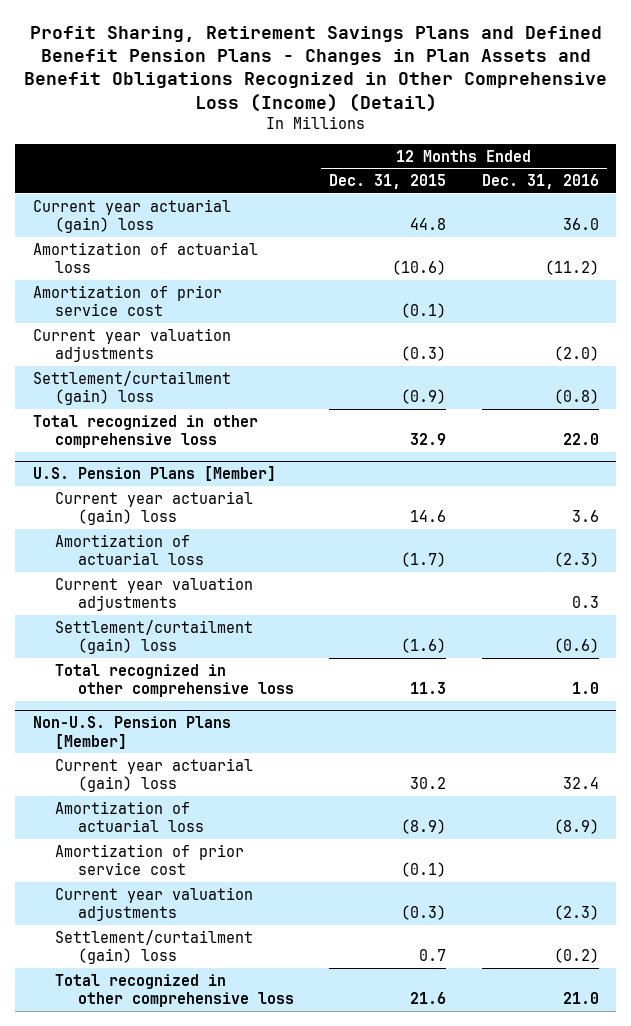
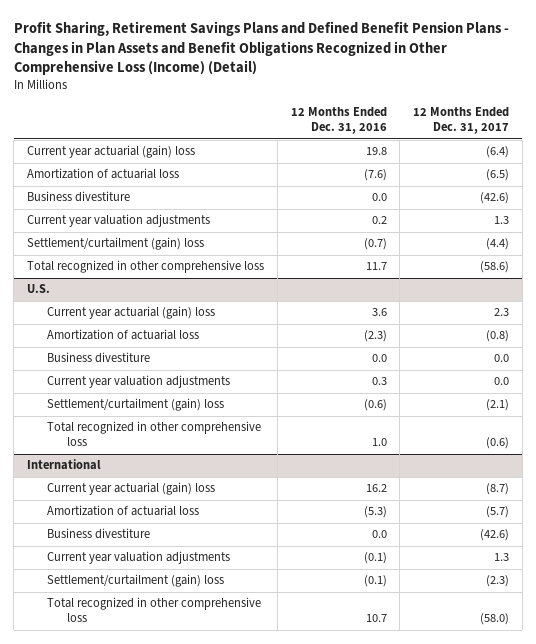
- | 12 Months Ended Dec. 31, 2015 | 12 Months Ended Dec. 31, 2016
+ | 12 Months Ended Dec. 31, 2016 | 12 Months Ended Dec. 31, 2017
- Current year actuarial (gain) loss | 44.8 | 36.0
- Amortization of actuarial loss | (10.6) | (11.2)
- Amortization of prior service cost | (0.1) |
- Current year valuation adjustments | (0.3) | (2.0)
- Settlement/curtailment (gain) loss | (0.9) | (0.8)
- Total recognized in other comprehensive loss | 32.9 | 22.0
- U.S. Pension Plans [Member]
+ Current year actuarial (gain) loss | 19.8 | (6.4)
+ Amortization of actuarial loss | (7.6) | (6.5)
+ Business divestiture | 0.0 | (42.6)
+ Current year valuation adjustments | 0.2 | 1.3
+ Settlement/curtailment (gain) loss | (0.7) | (4.4)
+ Total recognized in other comprehensive loss | 11.7 | (58.6)
+ U.S.
+ Business divestiture | 0.0 | 0.0
- Non-U.S. Pension Plans [Member]
- Current year actuarial (gain) loss | 30.2 | 32.4
- Amortization of actuarial loss | (8.9) | (8.9)
- Amortization of prior service cost | (0.1) |
- Current year valuation adjustments | (0.3) | (2.3)
- Settlement/curtailment (gain) loss | 0.7 | (0.2)
- Total recognized in other comprehensive loss | 21.6 | 21.0
+ International
+ Current year actuarial (gain) loss | 16.2 | (8.7)
+ Amortization of actuarial loss | (5.3) | (5.7)
+ Business divestiture | 0.0 | (42.6)
+ Current year valuation adjustments | (0.1) | 1.3
+ Settlement/curtailment (gain) loss | (0.1) | (2.3)
+ Total recognized in other comprehensive loss | 10.7 | (58.0)

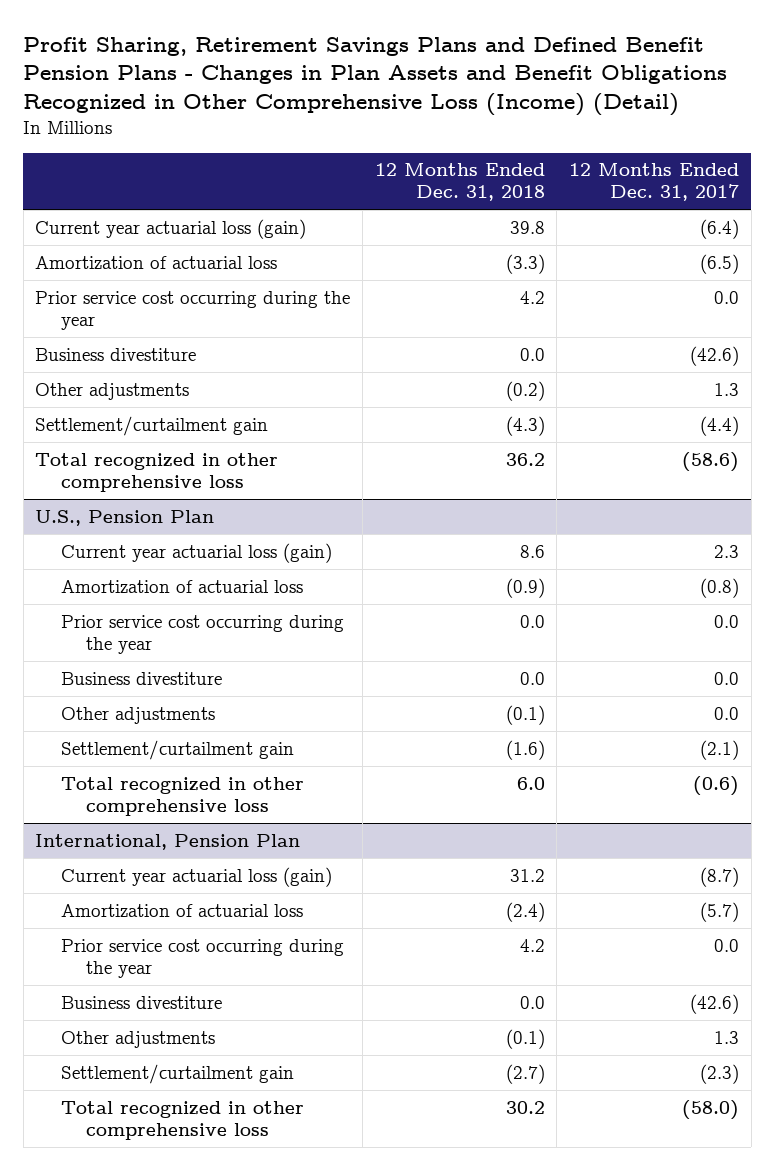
- | 12 Months Ended Dec. 31, 2016 | 12 Months Ended Dec. 31, 2017
+ | 12 Months Ended Dec. 31, 2018 | 12 Months Ended Dec. 31, 2017
- Current year actuarial (gain) loss | 19.8 | (6.4)
+ Current year actuarial loss (gain) | 39.8 | (6.4)
+ Prior service cost occurring during the year | 4.2 | 0.0
- Current year valuation adjustments | 0.2 | 1.3
- Settlement/curtailment (gain) loss | (0.7) | (4.4)
+ Other adjustments | (0.2) | 1.3
+ Settlement/curtailment gain | (4.3) | (4.4)
- U.S.
- Current year actuarial (gain) loss | 3.6 | 2.3
+ U.S., Pension Plan
+ Current year actuarial loss (gain) | 8.6 | 2.3
+ Prior service cost occurring during the year | 0.0 | 0.0
- Current year valuation adjustments | 0.3 | 0.0
- Settlement/curtailment (gain) loss | (0.6) | (2.1)
+ Other adjustments | (0.1) | 0.0
+ Settlement/curtailment gain | (1.6) | (2.1)
- International
- Current year actuarial (gain) loss | 16.2 | (8.7)
+ International, Pension Plan
+ Current year actuarial loss (gain) | 31.2 | (8.7)
+ Prior service cost occurring during the year | 4.2 | 0.0
- Current year valuation adjustments | (0.1) | 1.3
- Settlement/curtailment (gain) loss | (0.1) | (2.3)
+ Other adjustments | (0.1) | 1.3
+ Settlement/curtailment gain | (2.7) | (2.3)

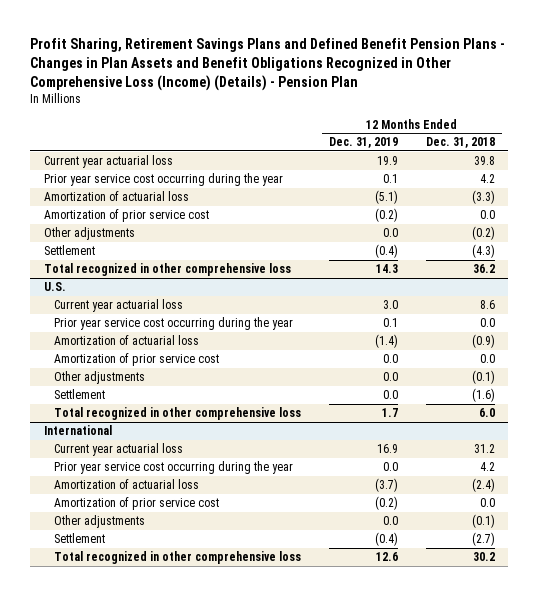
- Profit Sharing, Retirement Savings Plans and Defined Benefit Pension Plans - Changes in Plan Assets and Benefit Obligations Recognized in Other Comprehensive Loss (Income) (Detail)
+ Profit Sharing, Retirement Savings Plans and Defined Benefit Pension Plans - Changes in Plan Assets and Benefit Obligations Recognized in Other Comprehensive Loss (Income) (Details) - Pension Plan
- | 12 Months Ended Dec. 31, 2018 | 12 Months Ended Dec. 31, 2017
+ | 12 Months Ended Dec. 31, 2019 | 12 Months Ended Dec. 31, 2018
- Current year actuarial loss (gain) | 39.8 | (6.4)
+ Current year actuarial loss | 19.9 | 39.8
+ Prior year service cost occurring during the year | 0.1 | 4.2
- Prior service cost occurring during the year | 4.2 | 0.0
- Business divestiture | 0.0 | (42.6)
+ Amortization of prior service cost | (0.2) | 0.0
- Settlement/curtailment gain | (4.3) | (4.4)
+ Settlement | (0.4) | (4.3)
- U.S., Pension Plan
- Current year actuarial loss (gain) | 8.6 | 2.3
+ U.S.
+ Current year actuarial loss | 3.0 | 8.6
+ Prior year service cost occurring during the year | 0.1 | 0.0
- Prior service cost occurring during the year | 0.0 | 0.0
- Business divestiture | 0.0 | 0.0
+ Amortization of prior service cost | 0.0 | 0.0
- Settlement/curtailment gain | (1.6) | (2.1)
+ Settlement | 0.0 | (1.6)
- International, Pension Plan
- Current year actuarial loss (gain) | 31.2 | (8.7)
+ International
+ Current year actuarial loss | 16.9 | 31.2
+ Prior year service cost occurring during the year | 0.0 | 4.2
- Prior service cost occurring during the year | 4.2 | 0.0
- Business divestiture | 0.0 | (42.6)
+ Amortization of prior service cost | (0.2) | 0.0
- Settlement/curtailment gain | (2.7) | (2.3)
+ Settlement | (0.4) | (2.7)

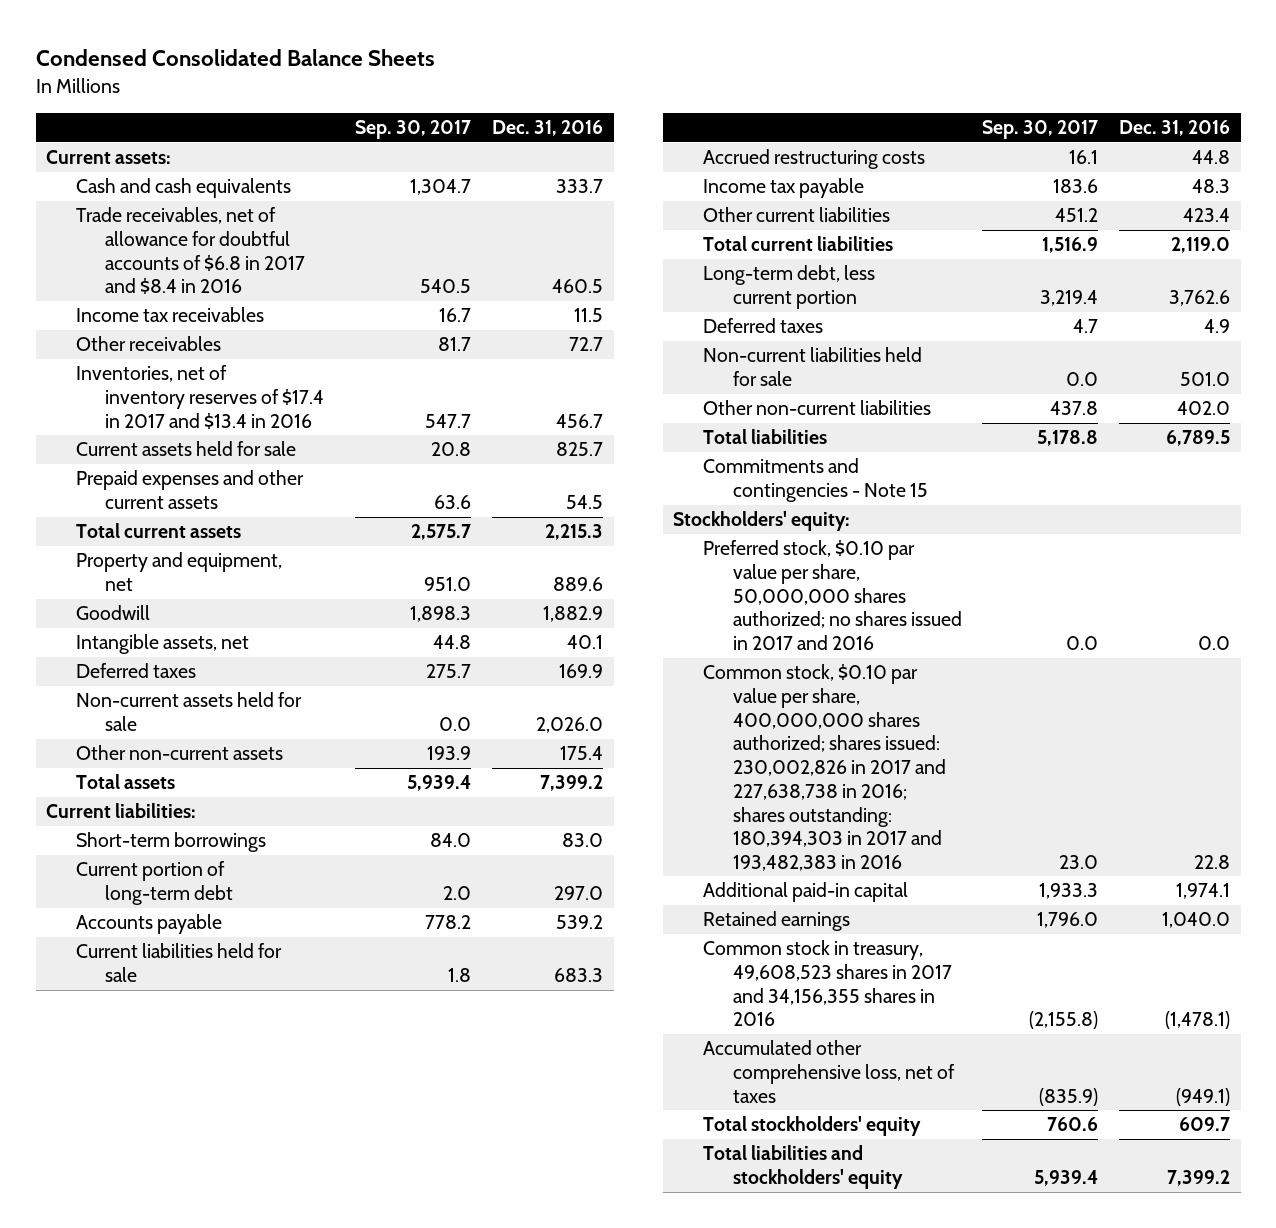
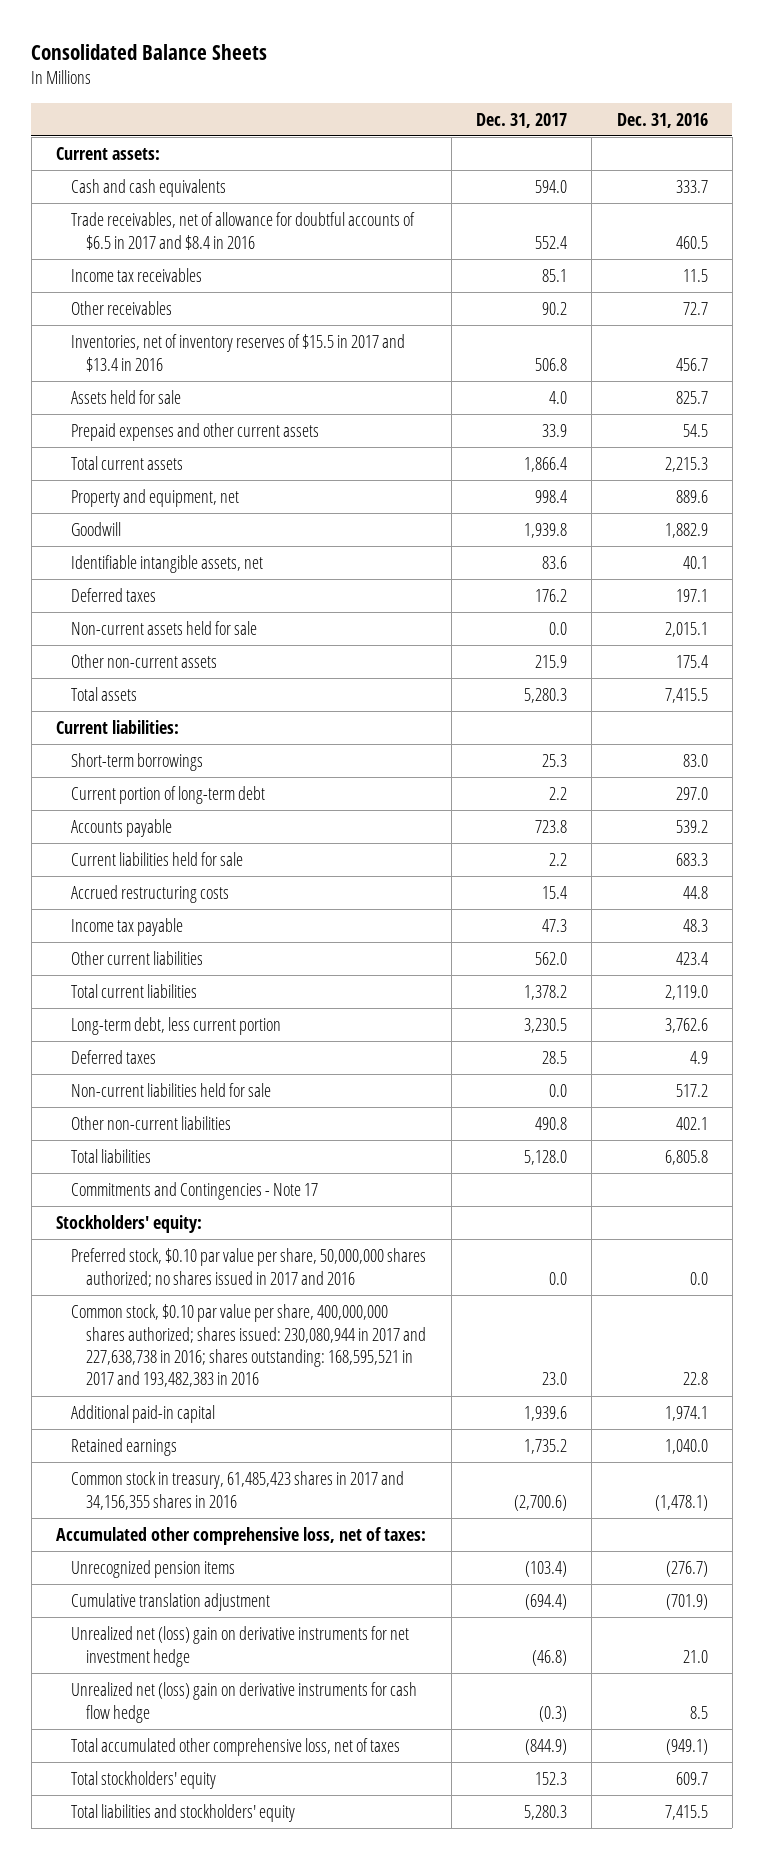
- Condensed Consolidated Balance Sheets
+ Consolidated Balance Sheets
- | Sep. 30, 2017 | Dec. 31, 2016
+ | Dec. 31, 2017 | Dec. 31, 2016
- Trade receivables, net of allowance for doubtful accounts of $6.8 in 2017 and $8.4 in 2016 | 540.5 | 460.5
+ Trade receivables, net of allowance for doubtful accounts of $6.5 in 2017 and $8.4 in 2016 | 552.4 | 460.5
- Inventories, net of inventory reserves of $17.4 in 2017 and $13.4 in 2016 | 547.7 | 456.7
- Current assets held for sale | 20.8 | 825.7
+ Inventories, net of inventory reserves of $15.5 in 2017 and $13.4 in 2016 | 506.8 | 456.7
+ Assets held for sale | 4.0 | 825.7
- Intangible assets, net | 44.8 | 40.1
- Deferred taxes | 275.7 | 169.9
- Non-current assets held for sale | 0.0 | 2,026.0
+ Identifiable intangible assets, net | 83.6 | 40.1
+ Deferred taxes | 176.2 | 197.1
+ Non-current assets held for sale | 0.0 | 2,015.1
- Total assets | 5,939.4 | 7,399.2
+ Total assets | 5,280.3 | 7,415.5
- Non-current liabilities held for sale | 0.0 | 501.0
- Other non-current liabilities | 437.8 | 402.0
- Total liabilities | 5,178.8 | 6,789.5
- Commitments and contingencies - Note 15
+ Non-current liabilities held for sale | 0.0 | 517.2
+ Other non-current liabilities | 490.8 | 402.1
+ Total liabilities | 5,128.0 | 6,805.8
+ Commitments and Contingencies - Note 17
- Common stock, $0.10 par value per share, 400,000,000 shares authorized; shares issued: 230,002,826 in 2017 and 227,638,738 in 2016; shares outstanding: 180,394,303 in 2017 and 193,482,383 in 2016 | 23.0 | 22.8
+ Common stock, $0.10 par value per share, 400,000,000 shares authorized; shares issued: 230,080,944 in 2017 and 227,638,738 in 2016; shares outstanding: 168,595,521 in 2017 and 193,482,383 in 2016 | 23.0 | 22.8
- Common stock in treasury, 49,608,523 shares in 2017 and 34,156,355 shares in 2016 | (2,155.8) | (1,478.1)
- Accumulated other comprehensive loss, net of taxes | (835.9) | (949.1)
+ Common stock in treasury, 61,485,423 shares in 2017 and 34,156,355 shares in 2016 | (2,700.6) | (1,478.1)
+ Accumulated other comprehensive loss, net of taxes:
+ Unrecognized pension items | (103.4) | (276.7)
+ Cumulative translation adjustment | (694.4) | (701.9)
+ Unrealized net (loss) gain on derivative instruments for net investment hedge | (46.8) | 21.0
+ Unrealized net (loss) gain on derivative instruments for cash flow hedge | (0.3) | 8.5
+ Total accumulated other comprehensive loss, net of taxes | (844.9) | (949.1)
- Total liabilities and stockholders' equity | 5,939.4 | 7,399.2
+ Total liabilities and stockholders' equity | 5,280.3 | 7,415.5

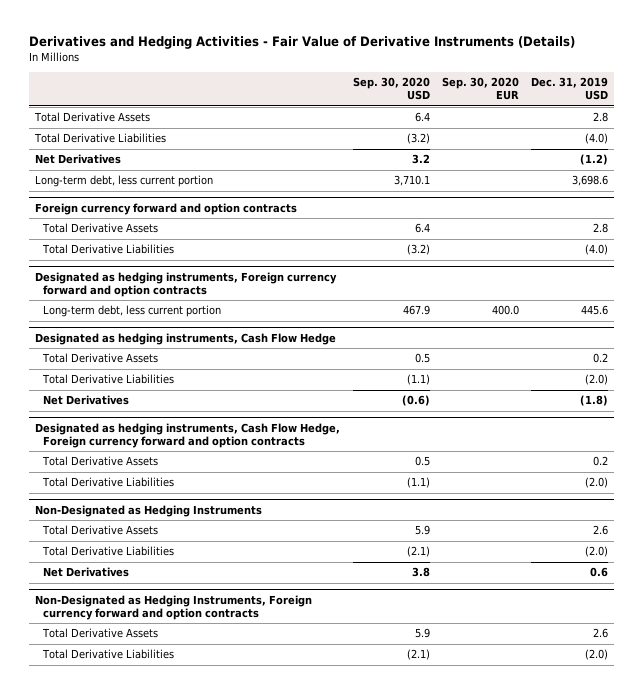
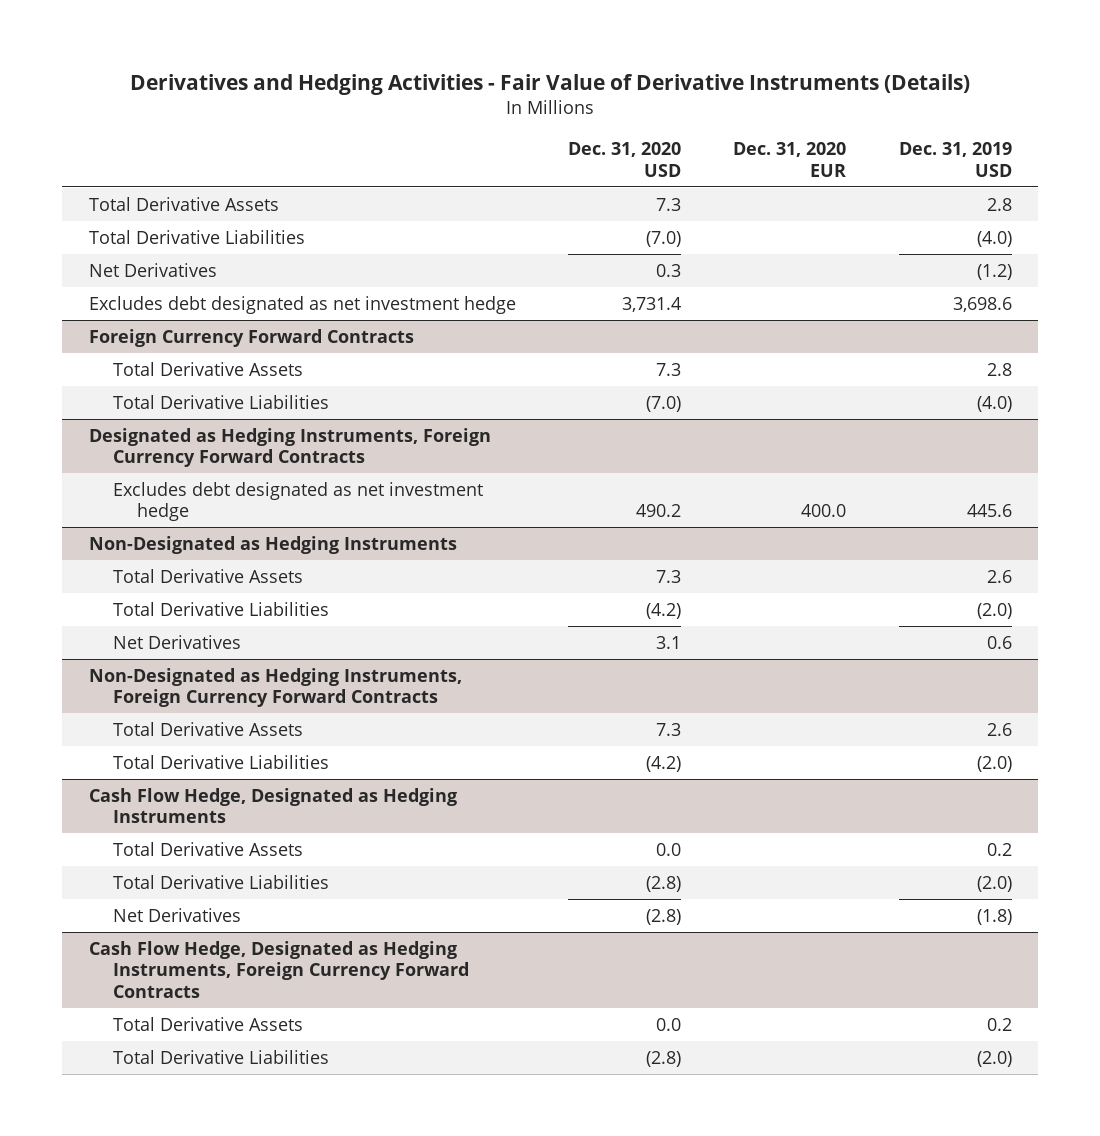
- | Sep. 30, 2020 USD | Sep. 30, 2020 EUR | Dec. 31, 2019 USD
+ | Dec. 31, 2020 USD | Dec. 31, 2020 EUR | Dec. 31, 2019 USD
- Long-term debt, less current portion | 3,710.1 | | 3,698.6
- Foreign currency forward and option contracts
+ Excludes debt designated as net investment hedge | 3,731.4 | | 3,698.6
+ Foreign Currency Forward Contracts
- Designated as hedging instruments, Foreign currency forward and option contracts
- Long-term debt, less current portion | 467.9 | 400.0 | 445.6
- Designated as hedging instruments, Cash Flow Hedge
- Total Derivative Assets | 0.5 | | 0.2
- Total Derivative Liabilities | (1.1) | | (2.0)
- Net Derivatives | (0.6) | | (1.8)
- Designated as hedging instruments, Cash Flow Hedge, Foreign currency forward and option contracts
- Total Derivative Assets | 0.5 | | 0.2
- Total Derivative Liabilities | (1.1) | | (2.0)
+ Designated as Hedging Instruments, Foreign Currency Forward Contracts
+ Excludes debt designated as net investment hedge | 490.2 | 400.0 | 445.6
- Non-Designated as Hedging Instruments, Foreign currency forward and option contracts
+ Non-Designated as Hedging Instruments, Foreign Currency Forward Contracts
+ Cash Flow Hedge, Designated as Hedging Instruments
+ Total Derivative Assets | 0.0 | | 0.2
+ Total Derivative Liabilities | (2.8) | | (2.0)
+ Net Derivatives | (2.8) | | (1.8)
+ Cash Flow Hedge, Designated as Hedging Instruments, Foreign Currency Forward Contracts
+ Total Derivative Assets | 0.0 | | 0.2
+ Total Derivative Liabilities | (2.8) | | (2.0)

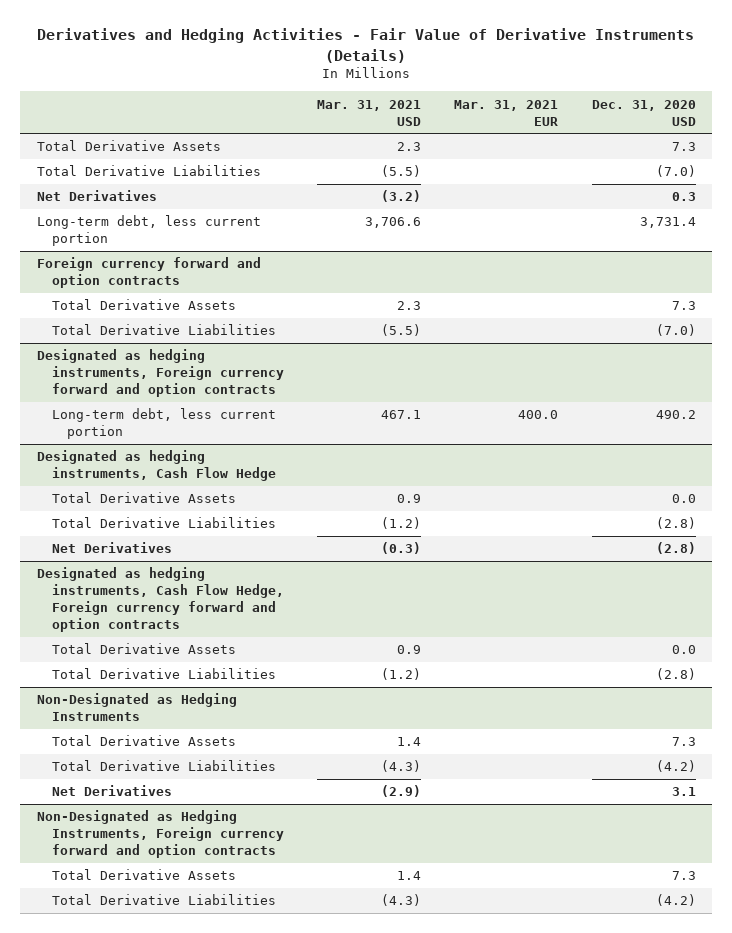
- | Dec. 31, 2020 USD | Dec. 31, 2020 EUR | Dec. 31, 2019 USD
+ | Mar. 31, 2021 USD | Mar. 31, 2021 EUR | Dec. 31, 2020 USD
- Excludes debt designated as net investment hedge | 3,731.4 | | 3,698.6
- Foreign Currency Forward Contracts
+ Long-term debt, less current portion | 3,706.6 | | 3,731.4
+ Foreign currency forward and option contracts
- Designated as Hedging Instruments, Foreign Currency Forward Contracts
- Excludes debt designated as net investment hedge | 490.2 | 400.0 | 445.6
+ Designated as hedging instruments, Foreign currency forward and option contracts
+ Long-term debt, less current portion | 467.1 | 400.0 | 490.2
+ Designated as hedging instruments, Cash Flow Hedge
+ Total Derivative Assets | 0.9 | | 0.0
+ Total Derivative Liabilities | (1.2) | | (2.8)
+ Net Derivatives | (0.3) | | (2.8)
+ Designated as hedging instruments, Cash Flow Hedge, Foreign currency forward and option contracts
+ Total Derivative Assets | 0.9 | | 0.0
+ Total Derivative Liabilities | (1.2) | | (2.8)
- Non-Designated as Hedging Instruments, Foreign Currency Forward Contracts
+ Non-Designated as Hedging Instruments, Foreign currency forward and option contracts
- Cash Flow Hedge, Designated as Hedging Instruments
- Total Derivative Assets | 0.0 | | 0.2
- Total Derivative Liabilities | (2.8) | | (2.0)
- Net Derivatives | (2.8) | | (1.8)
- Cash Flow Hedge, Designated as Hedging Instruments, Foreign Currency Forward Contracts
- Total Derivative Assets | 0.0 | | 0.2
- Total Derivative Liabilities | (2.8) | | (2.0)

